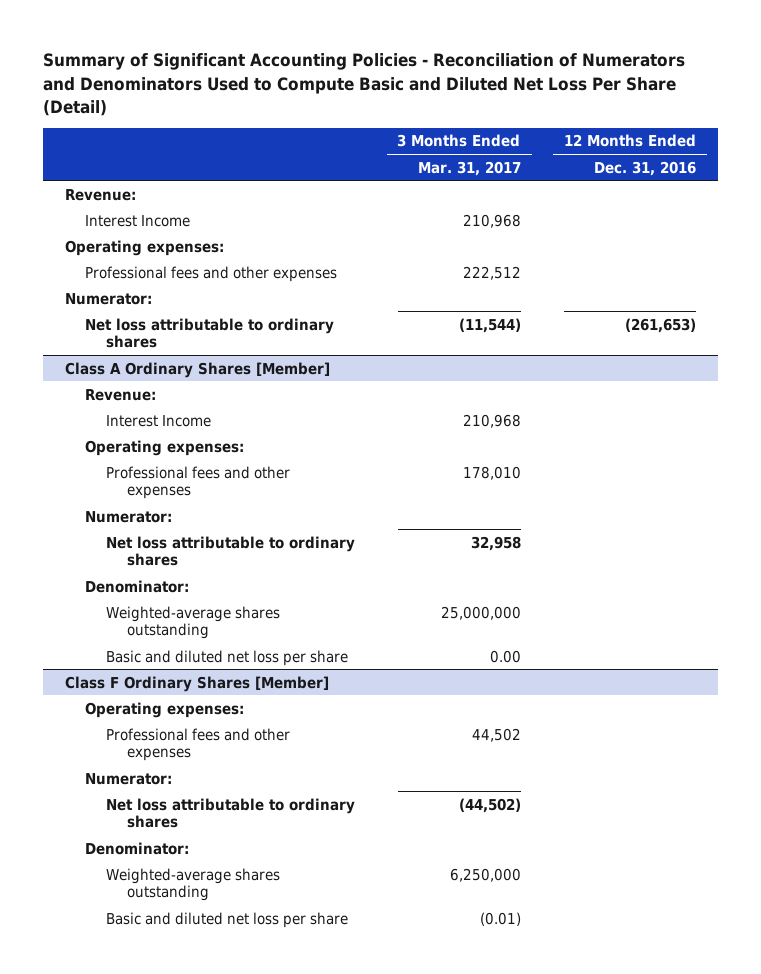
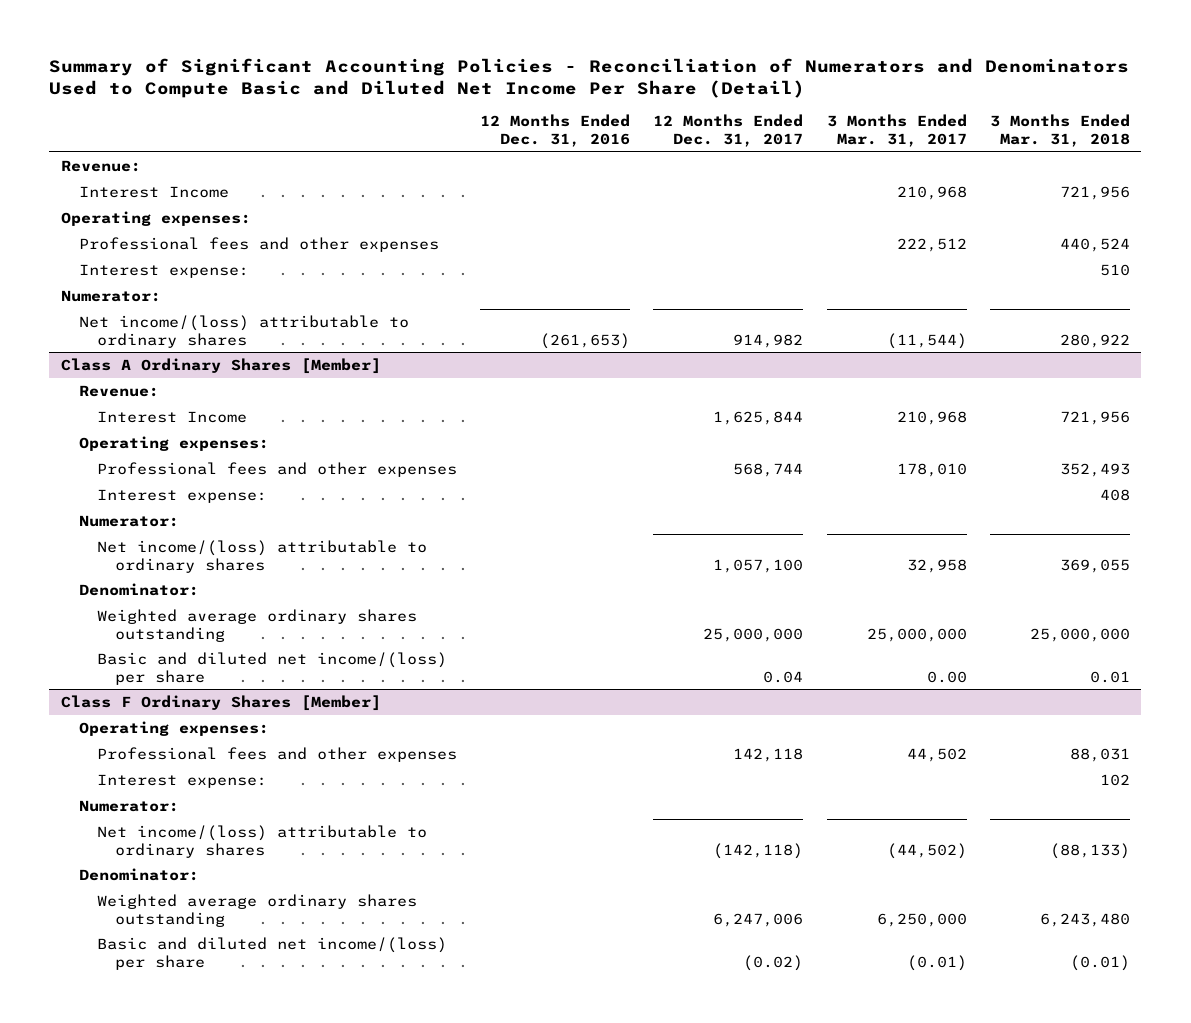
- Summary of Significant Accounting Policies - Reconciliation of Numerators and Denominators Used to Compute Basic and Diluted Net Loss Per Share (Detail)
+ Summary of Significant Accounting Policies - Reconciliation of Numerators and Denominators Used to Compute Basic and Diluted Net Income Per Share (Detail)
- | 3 Months Ended Mar. 31, 2017 | 12 Months Ended Dec. 31, 2016
+ | 12 Months Ended Dec. 31, 2016 | 12 Months Ended Dec. 31, 2017 | 3 Months Ended Mar. 31, 2017 | 3 Months Ended Mar. 31, 2018
+ Interest expense: | | | | 510
- Net loss attributable to ordinary shares | (11,544) | (261,653)
+ Net income/(loss) attributable to ordinary shares | (261,653) | 914,982 | (11,544) | 280,922
@ Class A Ordinary Shares [Member]
+ Interest expense: | | | | 408
- Net loss attributable to ordinary shares | 32,958 |
+ Net income/(loss) attributable to ordinary shares | | 1,057,100 | 32,958 | 369,055
- Weighted-average shares outstanding | 25,000,000 |
- Basic and diluted net loss per share | 0.00 |
+ Weighted average ordinary shares outstanding | | 25,000,000 | 25,000,000 | 25,000,000
+ Basic and diluted net income/(loss) per share | | 0.04 | 0.00 | 0.01
@ Class F Ordinary Shares [Member]
+ Interest expense: | | | | 102
- Net loss attributable to ordinary shares | (44,502) |
+ Net income/(loss) attributable to ordinary shares | | (142,118) | (44,502) | (88,133)
- Weighted-average shares outstanding | 6,250,000 |
- Basic and diluted net loss per share | (0.01) |
+ Weighted average ordinary shares outstanding | | 6,247,006 | 6,250,000 | 6,243,480
+ Basic and diluted net income/(loss) per share | | (0.02) | (0.01) | (0.01)

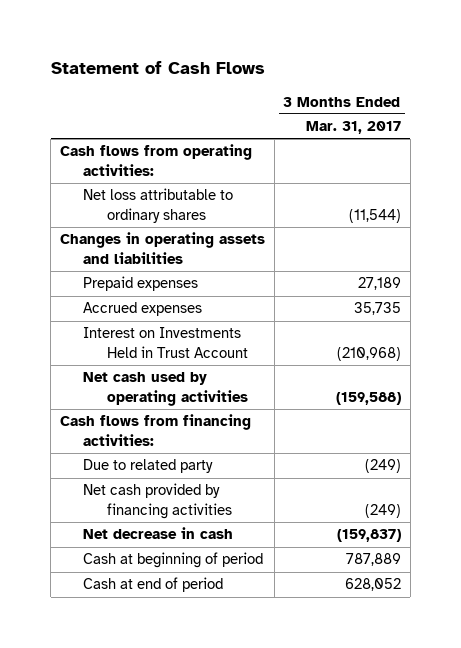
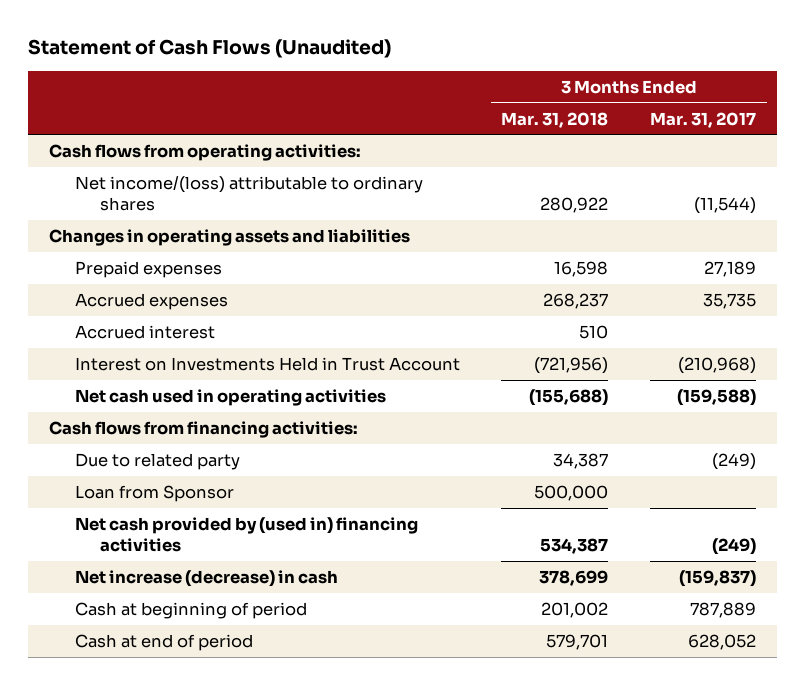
- Statement of Cash Flows
+ Statement of Cash Flows (Unaudited)
- | 3 Months Ended Mar. 31, 2017
+ | 3 Months Ended Mar. 31, 2018 | 3 Months Ended Mar. 31, 2017
- Net loss attributable to ordinary shares | (11,544)
+ Net income/(loss) attributable to ordinary shares | 280,922 | (11,544)
+ Accrued interest | 510 |
- Net cash used by operating activities | (159,588)
+ Net cash used in operating activities | (155,688) | (159,588)
- Net cash provided by financing activities | (249)
- Net decrease in cash | (159,837)
+ Loan from Sponsor | 500,000 |
+ Net cash provided by (used in) financing activities | 534,387 | (249)
+ Net increase (decrease) in cash | 378,699 | (159,837)

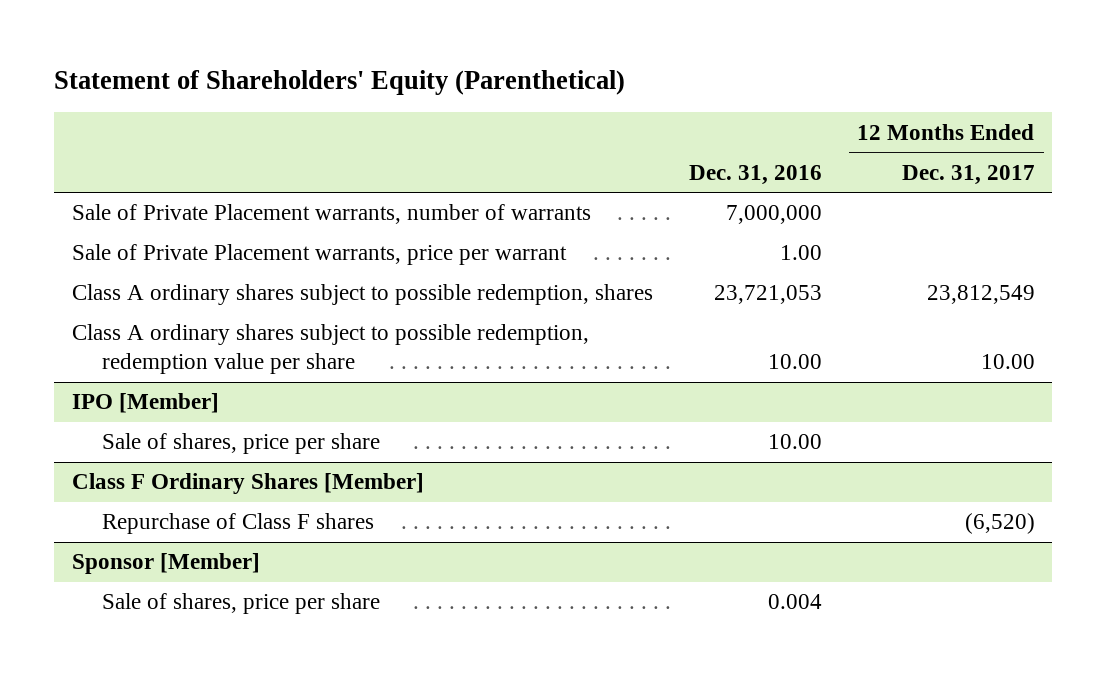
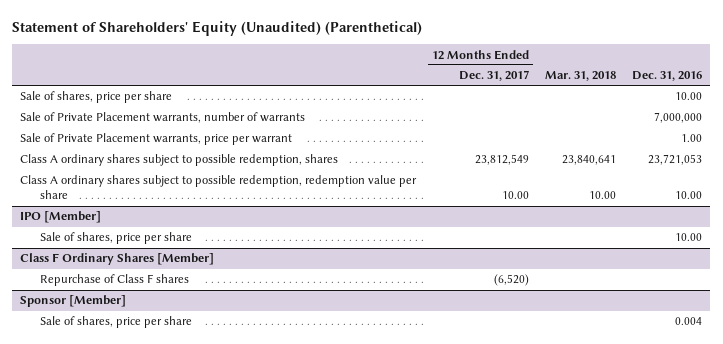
- Statement of Shareholders' Equity (Parenthetical)
+ Statement of Shareholders' Equity (Unaudited) (Parenthetical)
- | Dec. 31, 2016 | 12 Months Ended Dec. 31, 2017
+ | 12 Months Ended Dec. 31, 2017 | Mar. 31, 2018 | Dec. 31, 2016
+ Sale of shares, price per share | | | 10.00

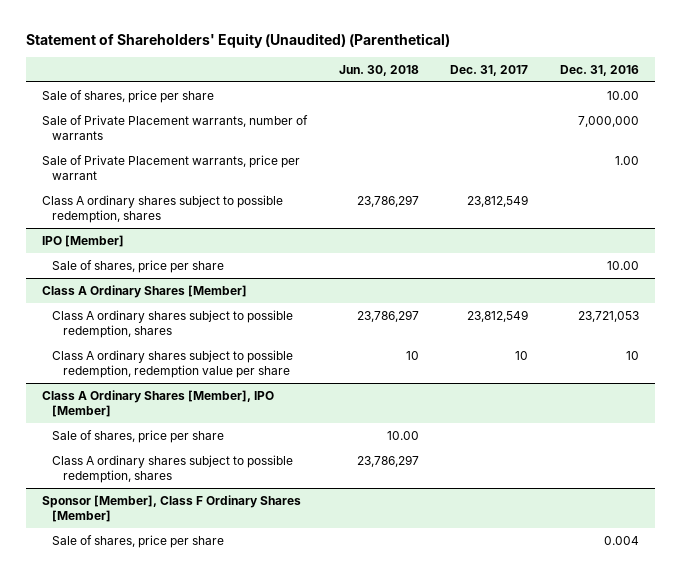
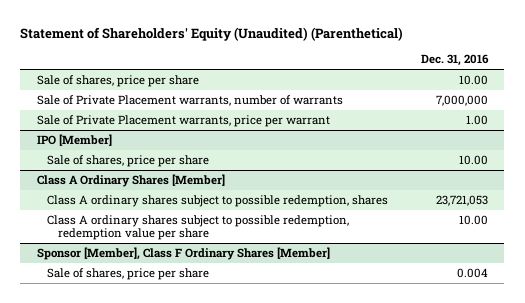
- | Jun. 30, 2018 | Dec. 31, 2017 | Dec. 31, 2016
+ | Dec. 31, 2016
- Class A ordinary shares subject to possible redemption, shares | 23,786,297 | 23,812,549 |
@ Class A Ordinary Shares [Member]
- Class A ordinary shares subject to possible redemption, redemption value per share | 10 | 10 | 10
- Class A Ordinary Shares [Member], IPO [Member]
- Sale of shares, price per share | 10.00 | |
- Class A ordinary shares subject to possible redemption, shares | 23,786,297 | |
@ Class A Ordinary Shares [Member]
+ Class A ordinary shares subject to possible redemption, redemption value per share | 10.00

